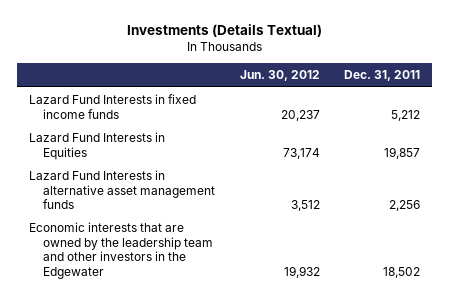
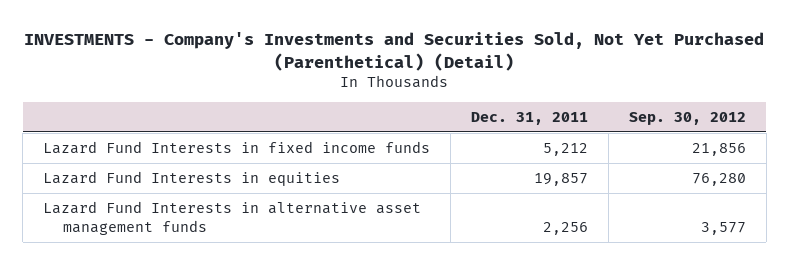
- Investments (Details Textual)
+ INVESTMENTS - Company's Investments and Securities Sold, Not Yet Purchased (Parenthetical) (Detail)
- | Jun. 30, 2012 | Dec. 31, 2011
+ | Dec. 31, 2011 | Sep. 30, 2012
- Lazard Fund Interests in Equities | 73,174 | 19,857
+ Lazard Fund Interests in equities | 19,857 | 76,280
- Economic interests that are owned by the leadership team and other investors in the Edgewater | 19,932 | 18,502

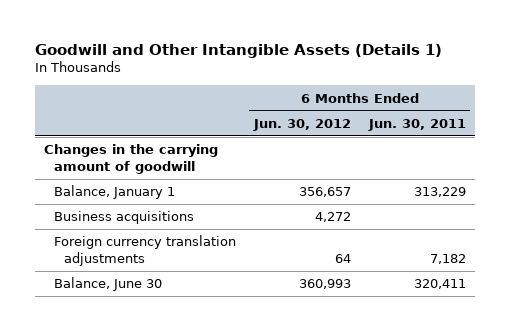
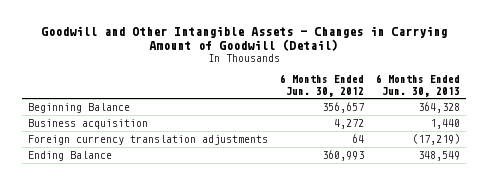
- Goodwill and Other Intangible Assets (Details 1)
+ Goodwill and Other Intangible Assets - Changes in Carrying Amount of Goodwill (Detail)
- | 6 Months Ended Jun. 30, 2012 | 6 Months Ended Jun. 30, 2011
+ | 6 Months Ended Jun. 30, 2012 | 6 Months Ended Jun. 30, 2013
- Changes in the carrying amount of goodwill
- Balance, January 1 | 356,657 | 313,229
- Business acquisitions | 4,272 |
+ Beginning Balance | 356,657 | 364,328
+ Business acquisition | 4,272 | 1,440
- Balance, June 30 | 360,993 | 320,411
+ Ending Balance | 360,993 | 348,549

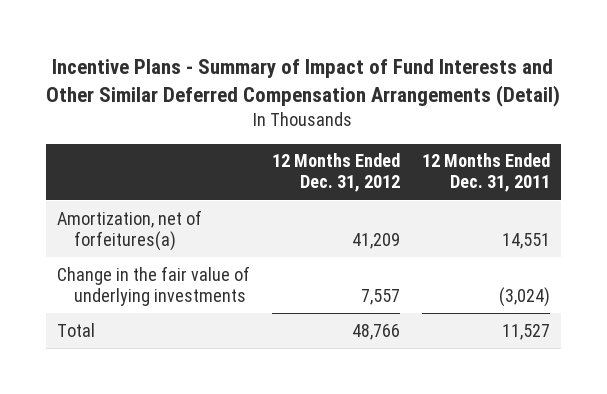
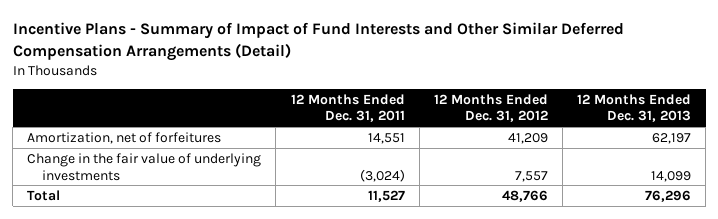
- | 12 Months Ended Dec. 31, 2012 | 12 Months Ended Dec. 31, 2011
+ | 12 Months Ended Dec. 31, 2011 | 12 Months Ended Dec. 31, 2012 | 12 Months Ended Dec. 31, 2013
- Amortization, net of forfeitures(a) | 41,209 | 14,551
+ Amortization, net of forfeitures | 14,551 | 41,209 | 62,197

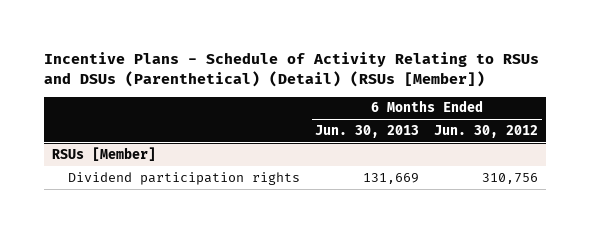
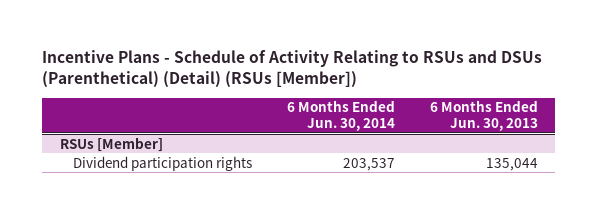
- | 6 Months Ended Jun. 30, 2013 | 6 Months Ended Jun. 30, 2012
+ | 6 Months Ended Jun. 30, 2014 | 6 Months Ended Jun. 30, 2013
@ RSUs [Member]
- Dividend participation rights | 131,669 | 310,756
+ Dividend participation rights | 203,537 | 135,044

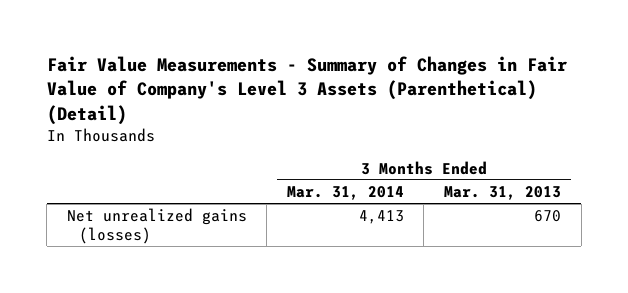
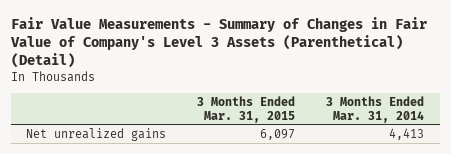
- | 3 Months Ended Mar. 31, 2014 | 3 Months Ended Mar. 31, 2013
+ | 3 Months Ended Mar. 31, 2015 | 3 Months Ended Mar. 31, 2014
- Net unrealized gains (losses) | 4,413 | 670
+ Net unrealized gains | 6,097 | 4,413

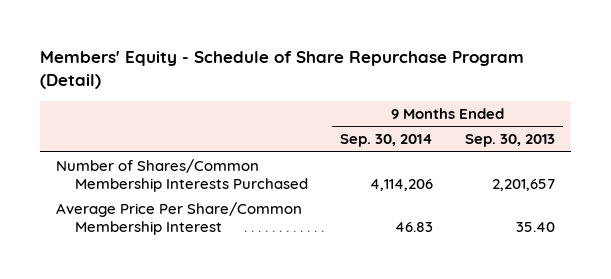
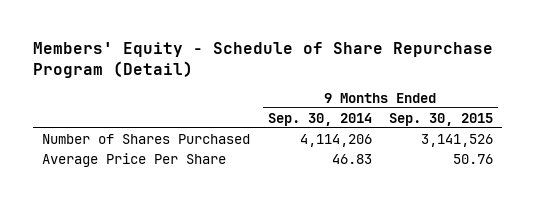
- | 9 Months Ended Sep. 30, 2014 | 9 Months Ended Sep. 30, 2013
+ | 9 Months Ended Sep. 30, 2014 | 9 Months Ended Sep. 30, 2015
- Number of Shares/Common Membership Interests Purchased | 4,114,206 | 2,201,657
- Average Price Per Share/Common Membership Interest | 46.83 | 35.40
+ Number of Shares Purchased | 4,114,206 | 3,141,526
+ Average Price Per Share | 46.83 | 50.76

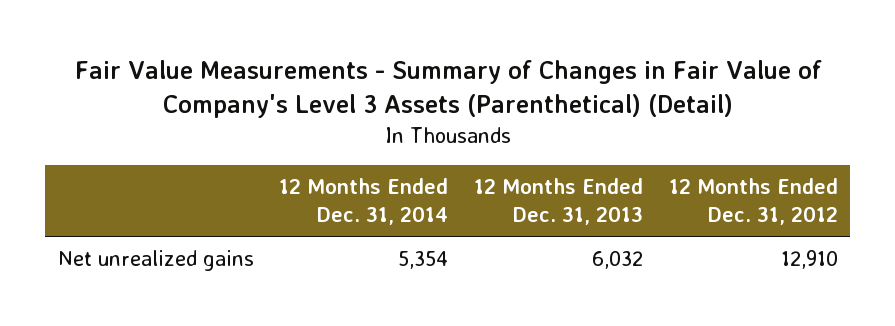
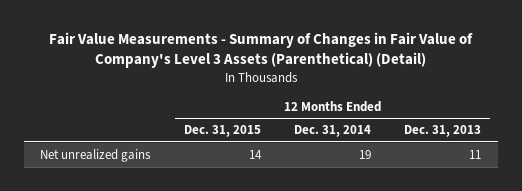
- | 12 Months Ended Dec. 31, 2014 | 12 Months Ended Dec. 31, 2013 | 12 Months Ended Dec. 31, 2012
+ | 12 Months Ended Dec. 31, 2015 | 12 Months Ended Dec. 31, 2014 | 12 Months Ended Dec. 31, 2013
- Net unrealized gains | 5,354 | 6,032 | 12,910
+ Net unrealized gains | 14 | 19 | 11

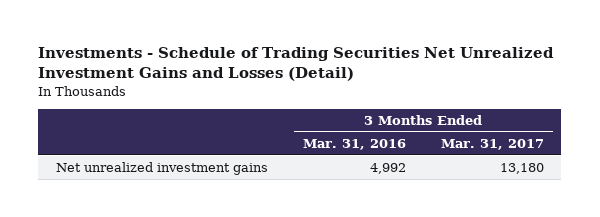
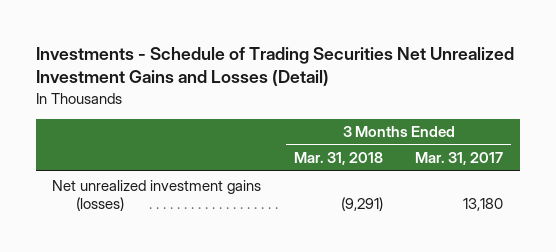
- | 3 Months Ended Mar. 31, 2016 | 3 Months Ended Mar. 31, 2017
+ | 3 Months Ended Mar. 31, 2018 | 3 Months Ended Mar. 31, 2017
- Net unrealized investment gains | 4,992 | 13,180
+ Net unrealized investment gains (losses) | (9,291) | 13,180

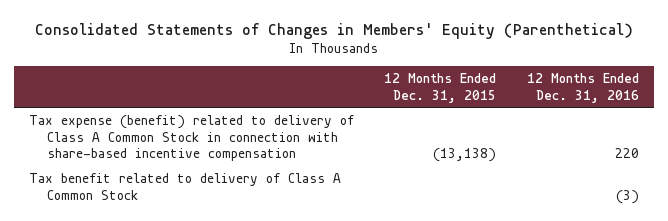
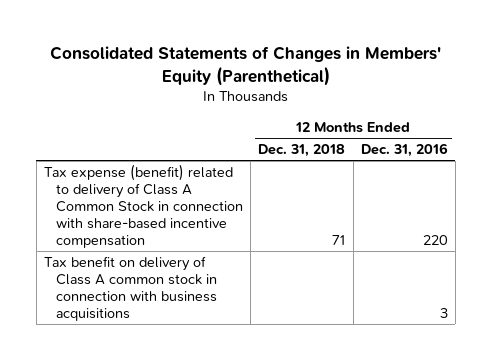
- | 12 Months Ended Dec. 31, 2015 | 12 Months Ended Dec. 31, 2016
+ | 12 Months Ended Dec. 31, 2018 | 12 Months Ended Dec. 31, 2016
- Tax benefit related to delivery of Class A Common Stock | | (3)
+ Tax benefit on delivery of Class A common stock in connection with business acquisitions | | 3

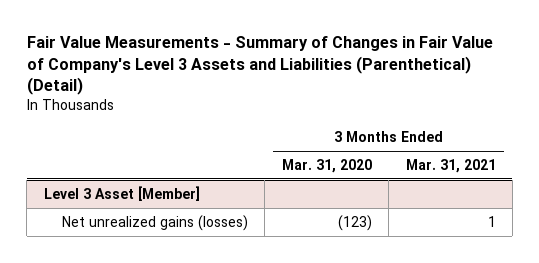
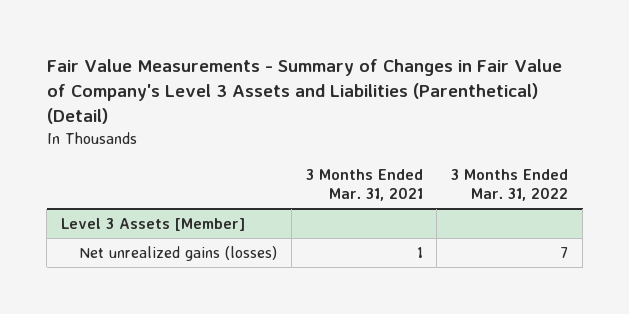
- | 3 Months Ended Mar. 31, 2020 | 3 Months Ended Mar. 31, 2021
+ | 3 Months Ended Mar. 31, 2021 | 3 Months Ended Mar. 31, 2022
- Level 3 Asset [Member]
+ Level 3 Assets [Member]

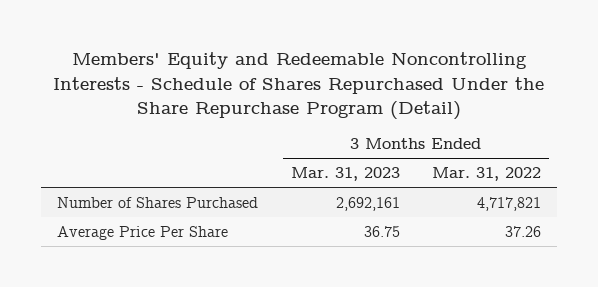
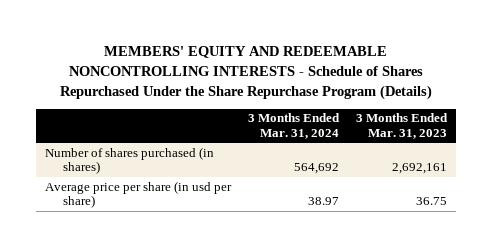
- Members' Equity and Redeemable Noncontrolling Interests - Schedule of Shares Repurchased Under the Share Repurchase Program (Detail)
+ MEMBERS' EQUITY AND REDEEMABLE NONCONTROLLING INTERESTS - Schedule of Shares Repurchased Under the Share Repurchase Program (Details)
- | 3 Months Ended Mar. 31, 2023 | 3 Months Ended Mar. 31, 2022
+ | 3 Months Ended Mar. 31, 2024 | 3 Months Ended Mar. 31, 2023
- Number of Shares Purchased | 2,692,161 | 4,717,821
- Average Price Per Share | 36.75 | 37.26
+ Number of shares purchased (in shares) | 564,692 | 2,692,161
+ Average price per share (in usd per share) | 38.97 | 36.75

